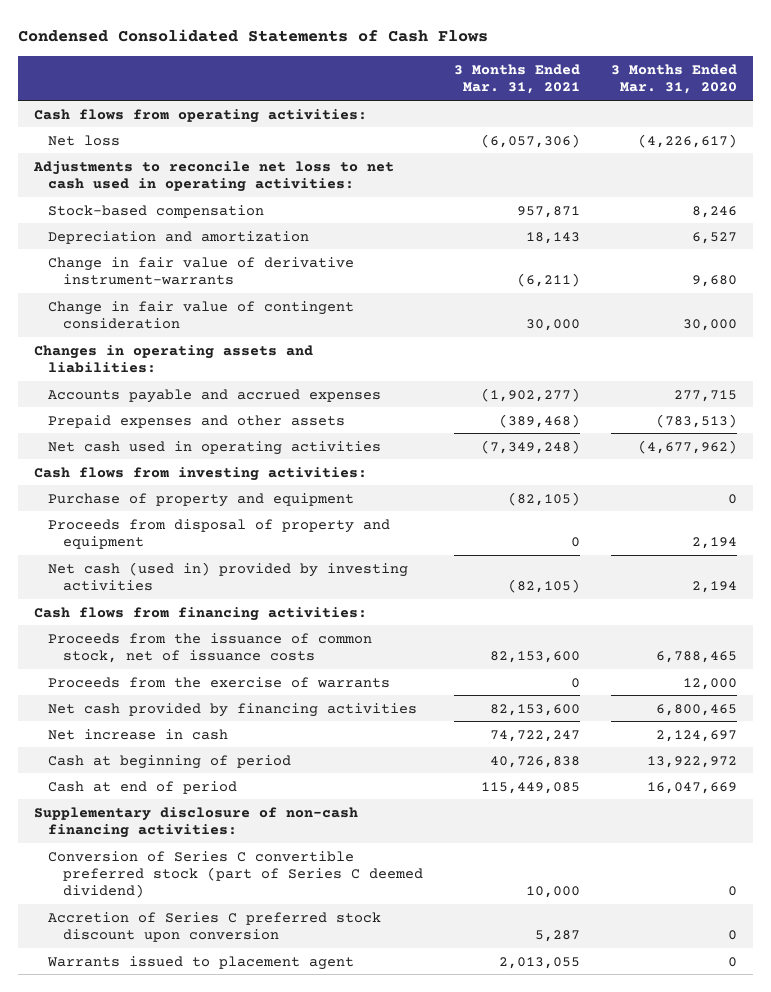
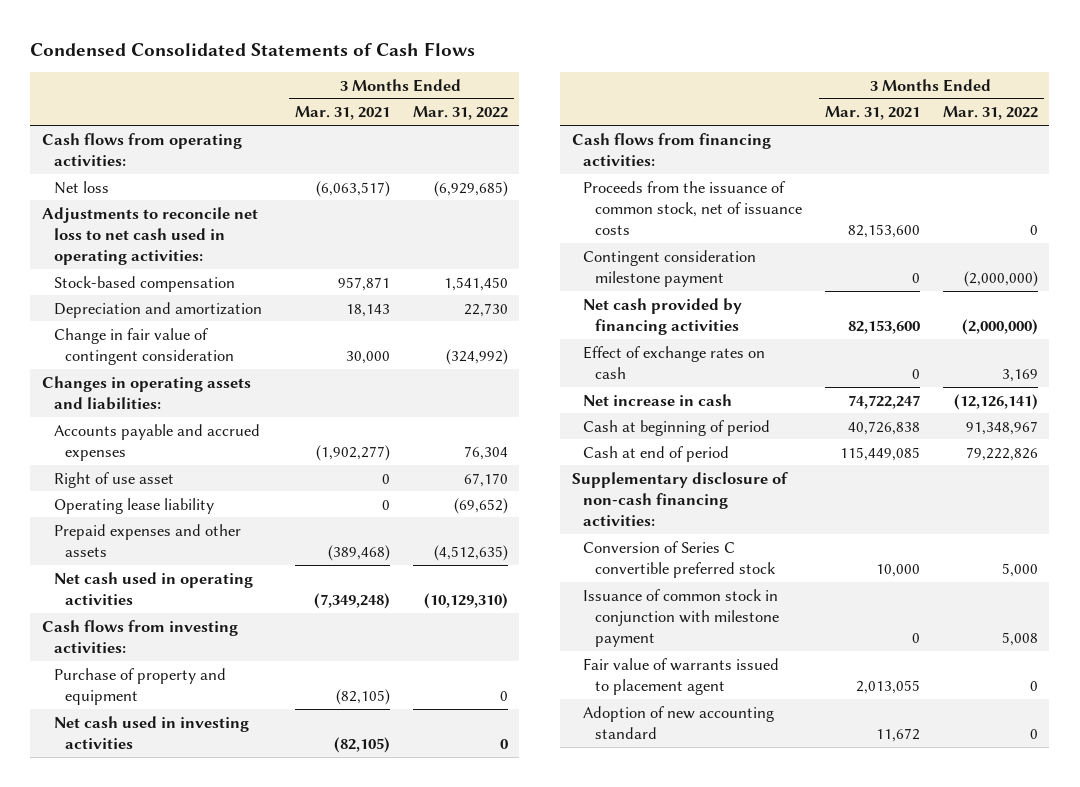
- | 3 Months Ended Mar. 31, 2021 | 3 Months Ended Mar. 31, 2020
+ | 3 Months Ended Mar. 31, 2021 | 3 Months Ended Mar. 31, 2022
- Net loss | (6,057,306) | (4,226,617)
+ Net loss | (6,063,517) | (6,929,685)
- Change in fair value of derivative instrument-warrants | (6,211) | 9,680
+ Right of use asset | 0 | 67,170
+ Operating lease liability | 0 | (69,652)
- Proceeds from disposal of property and equipment | 0 | 2,194
- Net cash (used in) provided by investing activities | (82,105) | 2,194
+ Net cash used in investing activities | (82,105) | 0
- Proceeds from the exercise of warrants | 0 | 12,000
+ Contingent consideration milestone payment | 0 | (2,000,000)
+ Effect of exchange rates on cash | 0 | 3,169
- Conversion of Series C convertible preferred stock (part of Series C deemed dividend) | 10,000 | 0
- Accretion of Series C preferred stock discount upon conversion | 5,287 | 0
- Warrants issued to placement agent | 2,013,055 | 0
+ Conversion of Series C convertible preferred stock | 10,000 | 5,000
+ Issuance of common stock in conjunction with milestone payment | 0 | 5,008
+ Fair value of warrants issued to placement agent | 2,013,055 | 0
+ Adoption of new accounting standard | 11,672 | 0

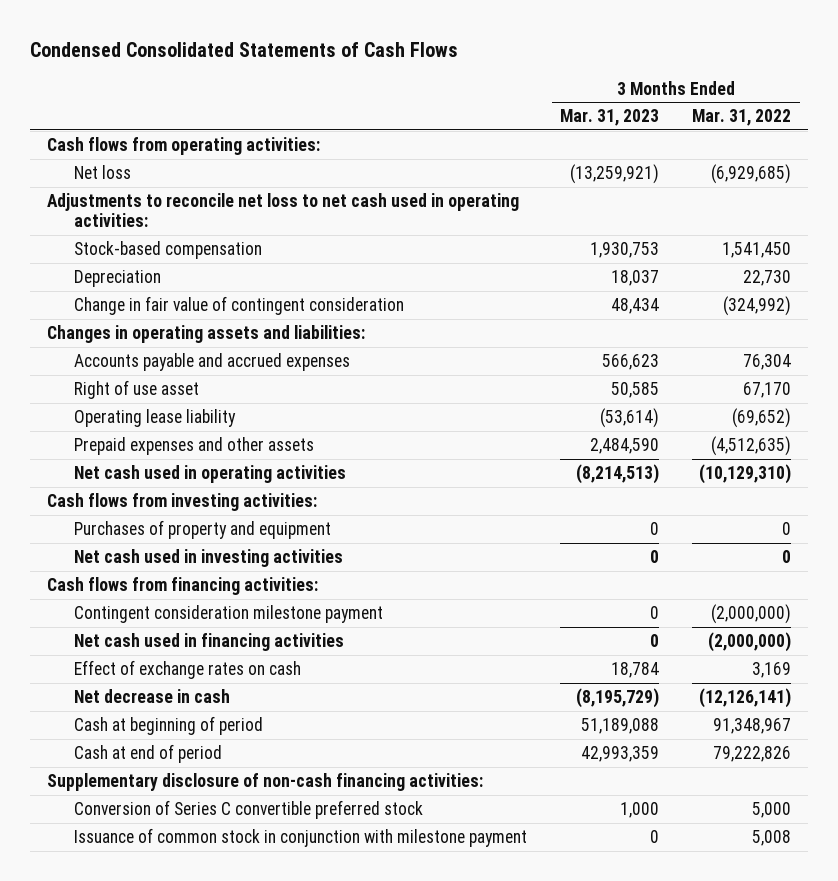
- | 3 Months Ended Mar. 31, 2021 | 3 Months Ended Mar. 31, 2022
+ | 3 Months Ended Mar. 31, 2023 | 3 Months Ended Mar. 31, 2022
- Depreciation and amortization | 18,143 | 22,730
+ Depreciation | 18,037 | 22,730
- Purchase of property and equipment | (82,105) | 0
+ Purchases of property and equipment | 0 | 0
- Proceeds from the issuance of common stock, net of issuance costs | 82,153,600 | 0
- Net cash provided by financing activities | 82,153,600 | (2,000,000)
+ Net cash used in financing activities | 0 | (2,000,000)
- Net increase in cash | 74,722,247 | (12,126,141)
+ Net decrease in cash | (8,195,729) | (12,126,141)
- Fair value of warrants issued to placement agent | 2,013,055 | 0
- Adoption of new accounting standard | 11,672 | 0

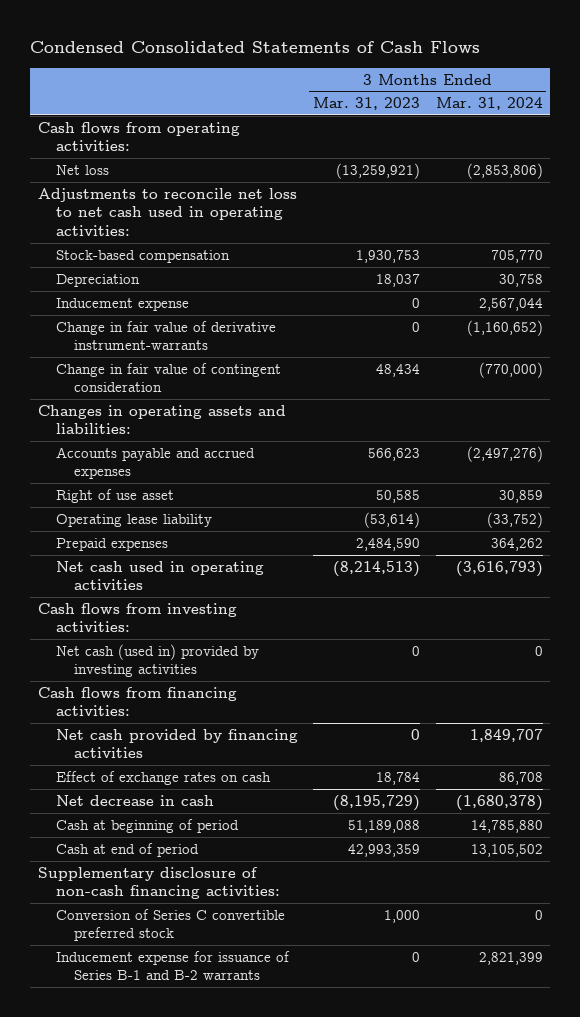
- | 3 Months Ended Mar. 31, 2023 | 3 Months Ended Mar. 31, 2022
+ | 3 Months Ended Mar. 31, 2023 | 3 Months Ended Mar. 31, 2024
+ Inducement expense | 0 | 2,567,044
+ Change in fair value of derivative instrument-warrants | 0 | (1,160,652)
- Prepaid expenses and other assets | 2,484,590 | (4,512,635)
+ Prepaid expenses | 2,484,590 | 364,262
- Purchases of property and equipment | 0 | 0
- Net cash used in investing activities | 0 | 0
+ Net cash (used in) provided by investing activities | 0 | 0
- Contingent consideration milestone payment | 0 | (2,000,000)
- Net cash used in financing activities | 0 | (2,000,000)
+ Net cash provided by financing activities | 0 | 1,849,707
- Issuance of common stock in conjunction with milestone payment | 0 | 5,008
+ Inducement expense for issuance of Series B-1 and B-2 warrants | 0 | 2,821,399

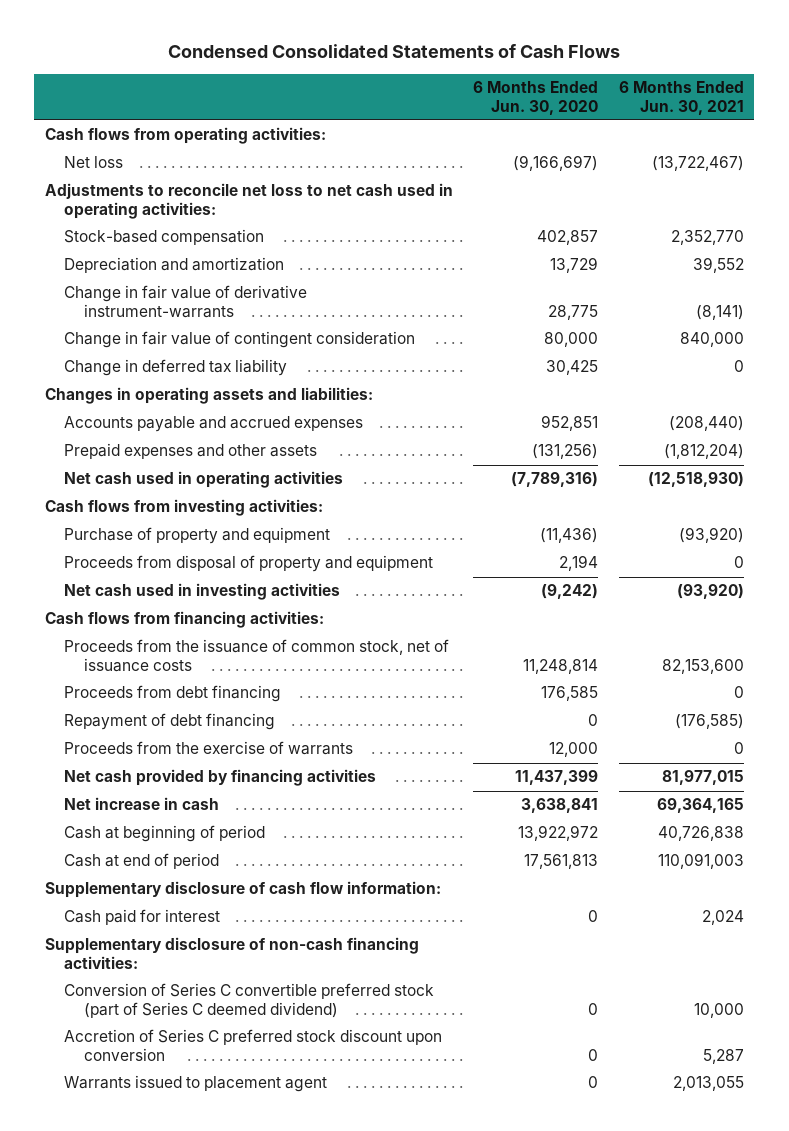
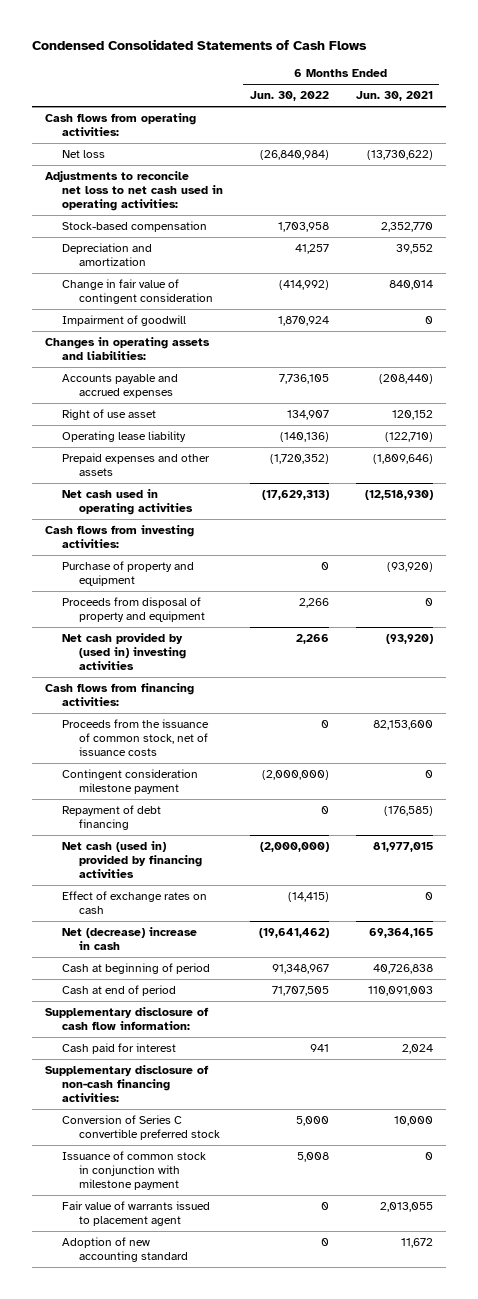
- | 6 Months Ended Jun. 30, 2020 | 6 Months Ended Jun. 30, 2021
+ | 6 Months Ended Jun. 30, 2022 | 6 Months Ended Jun. 30, 2021
- Net loss | (9,166,697) | (13,722,467)
+ Net loss | (26,840,984) | (13,730,622)
- Change in fair value of derivative instrument-warrants | 28,775 | (8,141)
- Change in fair value of contingent consideration | 80,000 | 840,000
- Change in deferred tax liability | 30,425 | 0
+ Change in fair value of contingent consideration | (414,992) | 840,014
+ Impairment of goodwill | 1,870,924 | 0
- Prepaid expenses and other assets | (131,256) | (1,812,204)
+ Right of use asset | 134,907 | 120,152
+ Operating lease liability | (140,136) | (122,710)
+ Prepaid expenses and other assets | (1,720,352) | (1,809,646)
- Net cash used in investing activities | (9,242) | (93,920)
+ Net cash provided by (used in) investing activities | 2,266 | (93,920)
- Proceeds from debt financing | 176,585 | 0
+ Contingent consideration milestone payment | (2,000,000) | 0
- Proceeds from the exercise of warrants | 12,000 | 0
- Net cash provided by financing activities | 11,437,399 | 81,977,015
- Net increase in cash | 3,638,841 | 69,364,165
+ Net cash (used in) provided by financing activities | (2,000,000) | 81,977,015
+ Effect of exchange rates on cash | (14,415) | 0
+ Net (decrease) increase in cash | (19,641,462) | 69,364,165
- Conversion of Series C convertible preferred stock (part of Series C deemed dividend) | 0 | 10,000
- Accretion of Series C preferred stock discount upon conversion | 0 | 5,287
- Warrants issued to placement agent | 0 | 2,013,055
+ Conversion of Series C convertible preferred stock | 5,000 | 10,000
+ Issuance of common stock in conjunction with milestone payment | 5,008 | 0
+ Fair value of warrants issued to placement agent | 0 | 2,013,055
+ Adoption of new accounting standard | 0 | 11,672

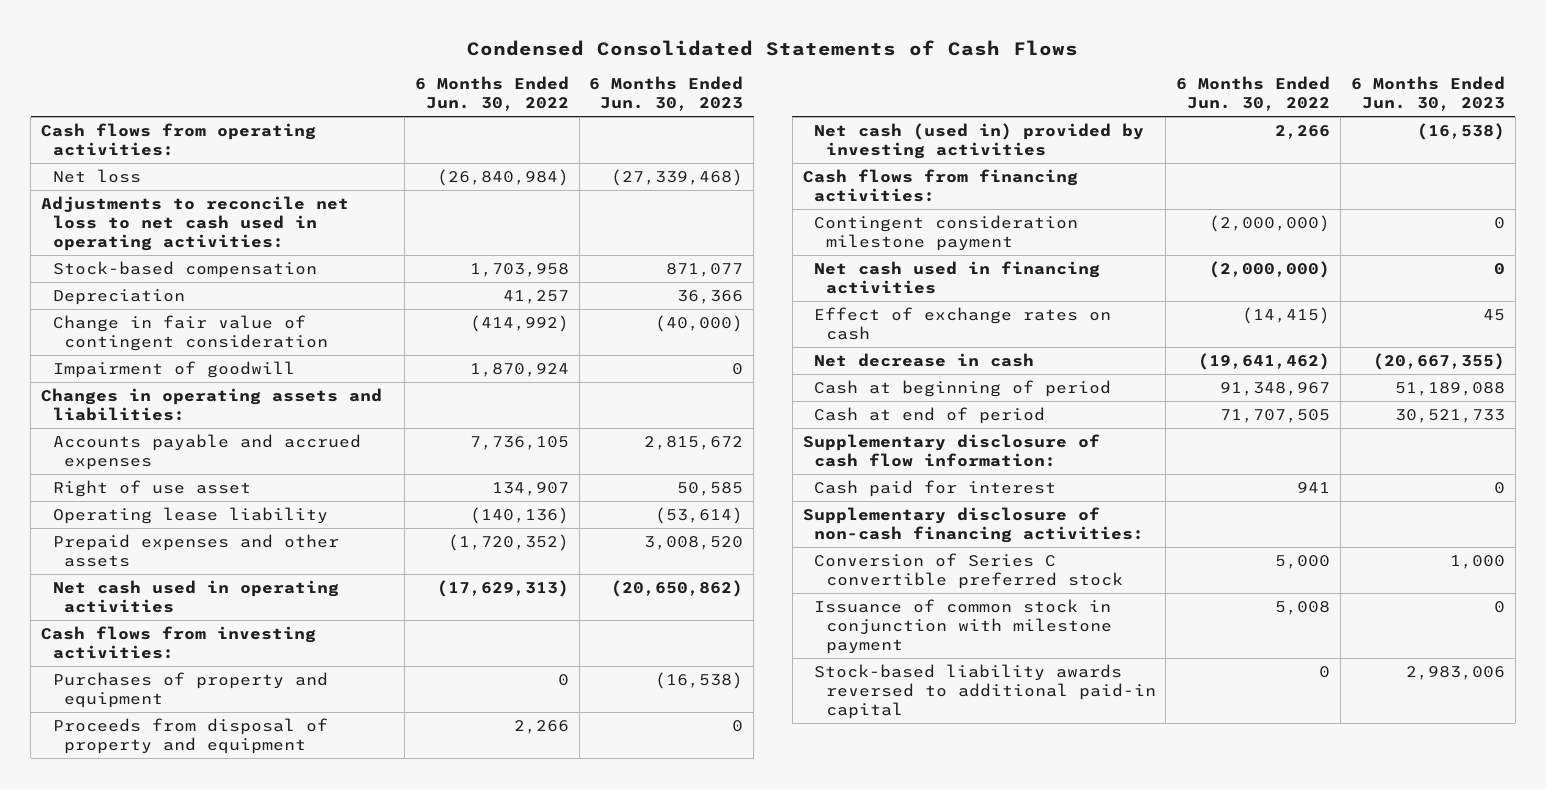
- | 6 Months Ended Jun. 30, 2022 | 6 Months Ended Jun. 30, 2021
+ | 6 Months Ended Jun. 30, 2022 | 6 Months Ended Jun. 30, 2023
- Depreciation and amortization | 41,257 | 39,552
+ Depreciation | 41,257 | 36,366
- Purchase of property and equipment | 0 | (93,920)
+ Purchases of property and equipment | 0 | (16,538)
- Net cash provided by (used in) investing activities | 2,266 | (93,920)
+ Net cash (used in) provided by investing activities | 2,266 | (16,538)
- Proceeds from the issuance of common stock, net of issuance costs | 0 | 82,153,600
- Repayment of debt financing | 0 | (176,585)
- Net cash (used in) provided by financing activities | (2,000,000) | 81,977,015
+ Net cash used in financing activities | (2,000,000) | 0
- Net (decrease) increase in cash | (19,641,462) | 69,364,165
+ Net decrease in cash | (19,641,462) | (20,667,355)
- Fair value of warrants issued to placement agent | 0 | 2,013,055
- Adoption of new accounting standard | 0 | 11,672
+ Stock-based liability awards reversed to additional paid-in capital | 0 | 2,983,006

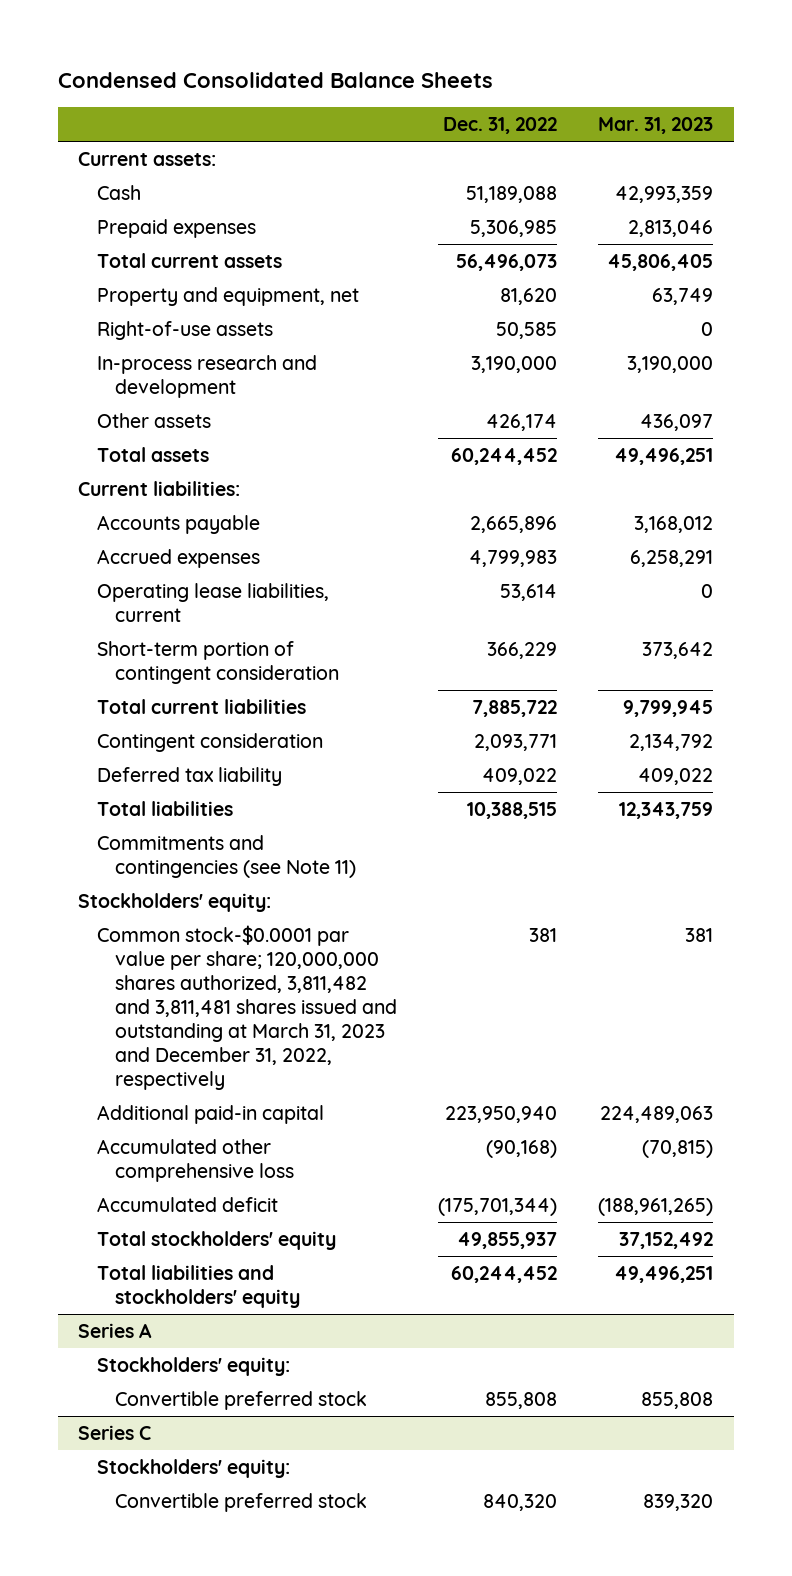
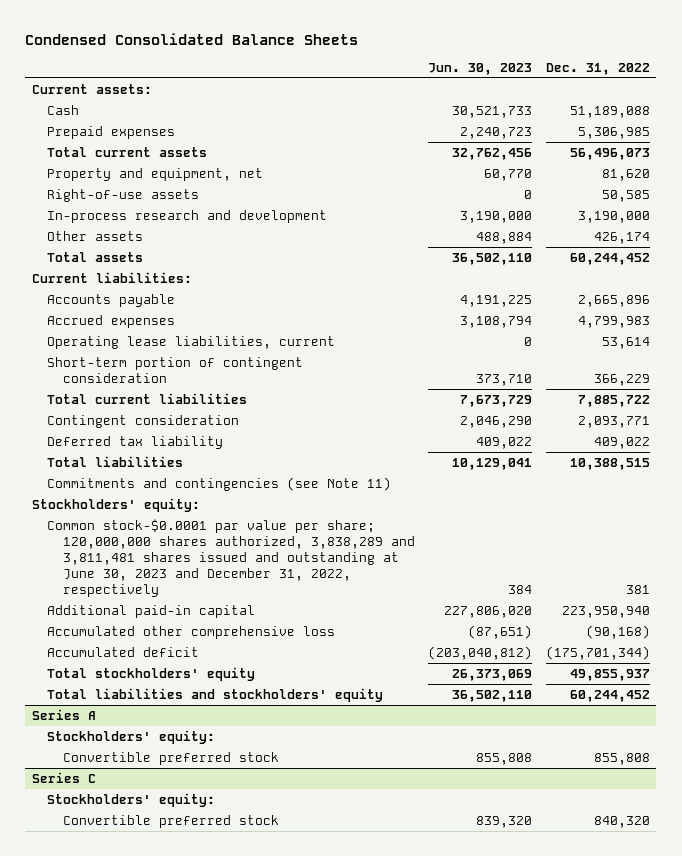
- | Dec. 31, 2022 | Mar. 31, 2023
+ | Jun. 30, 2023 | Dec. 31, 2022
- Common stock-$0.0001 par value per share; 120,000,000 shares authorized, 3,811,482 and 3,811,481 shares issued and outstanding at March 31, 2023 and December 31, 2022, respectively | 381 | 381
+ Common stock-$0.0001 par value per share; 120,000,000 shares authorized, 3,838,289 and 3,811,481 shares issued and outstanding at June 30, 2023 and December 31, 2022, respectively | 384 | 381

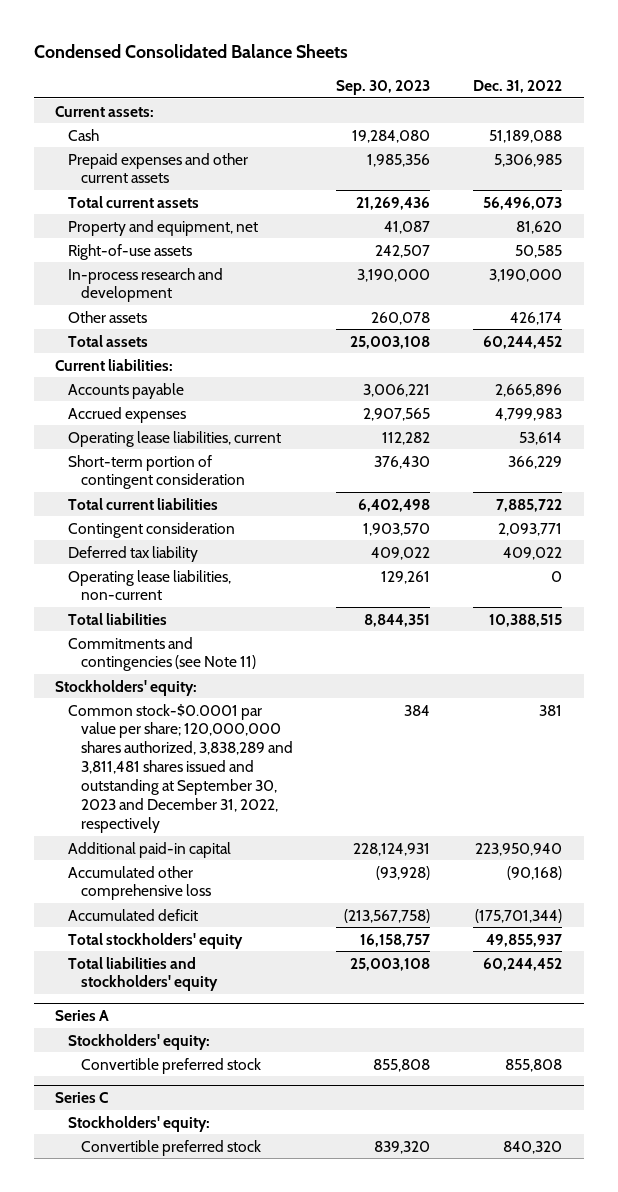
- | Jun. 30, 2023 | Dec. 31, 2022
+ | Sep. 30, 2023 | Dec. 31, 2022
- Prepaid expenses | 2,240,723 | 5,306,985
+ Prepaid expenses and other current assets | 1,985,356 | 5,306,985
+ Operating lease liabilities, non-current | 129,261 | 0
- Common stock-$0.0001 par value per share; 120,000,000 shares authorized, 3,838,289 and 3,811,481 shares issued and outstanding at June 30, 2023 and December 31, 2022, respectively | 384 | 381
+ Common stock-$0.0001 par value per share; 120,000,000 shares authorized, 3,838,289 and 3,811,481 shares issued and outstanding at September 30, 2023 and December 31, 2022, respectively | 384 | 381

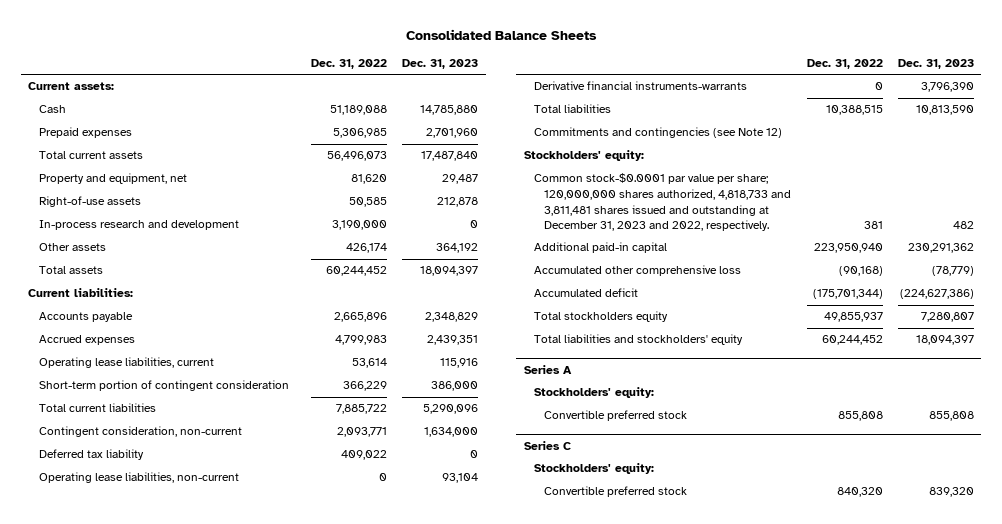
- Condensed Consolidated Balance Sheets
+ Consolidated Balance Sheets
- | Sep. 30, 2023 | Dec. 31, 2022
+ | Dec. 31, 2022 | Dec. 31, 2023
- Prepaid expenses and other current assets | 1,985,356 | 5,306,985
+ Prepaid expenses | 5,306,985 | 2,701,960
- Contingent consideration | 1,903,570 | 2,093,771
+ Contingent consideration, non-current | 2,093,771 | 1,634,000
+ Derivative financial instruments-warrants | 0 | 3,796,390
- Commitments and contingencies (see Note 11)
+ Commitments and contingencies (see Note 12)
- Common stock-$0.0001 par value per share; 120,000,000 shares authorized, 3,838,289 and 3,811,481 shares issued and outstanding at September 30, 2023 and December 31, 2022, respectively | 384 | 381
+ Common stock-$0.0001 par value per share; 120,000,000 shares authorized, 4,818,733 and 3,811,481 shares issued and outstanding at December 31, 2023 and 2022, respectively. | 381 | 482
- Total stockholders' equity | 16,158,757 | 49,855,937
+ Total stockholders equity | 49,855,937 | 7,280,807

